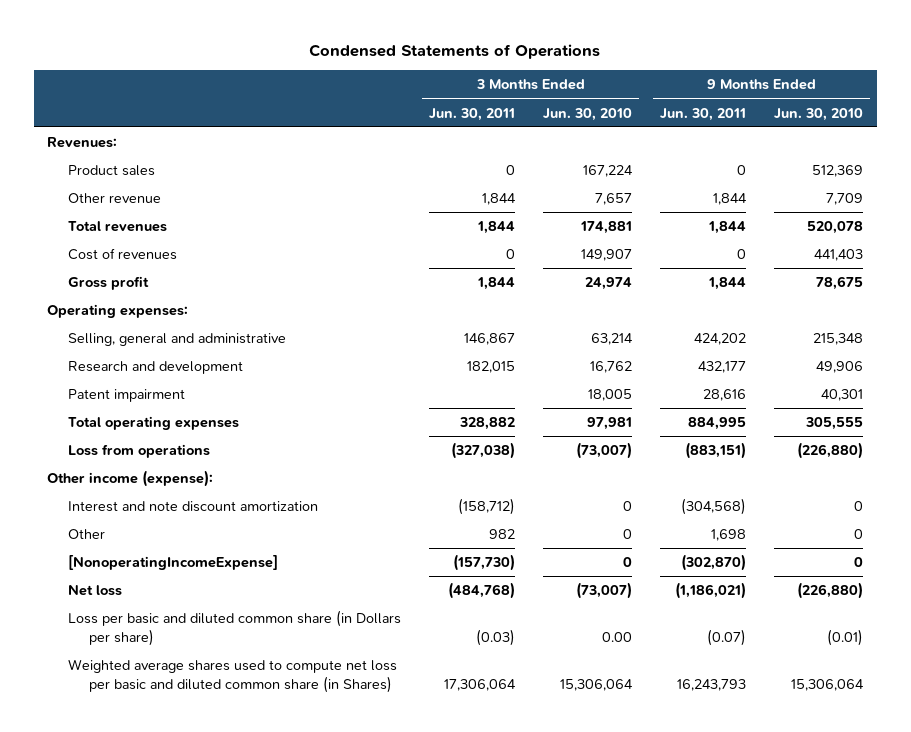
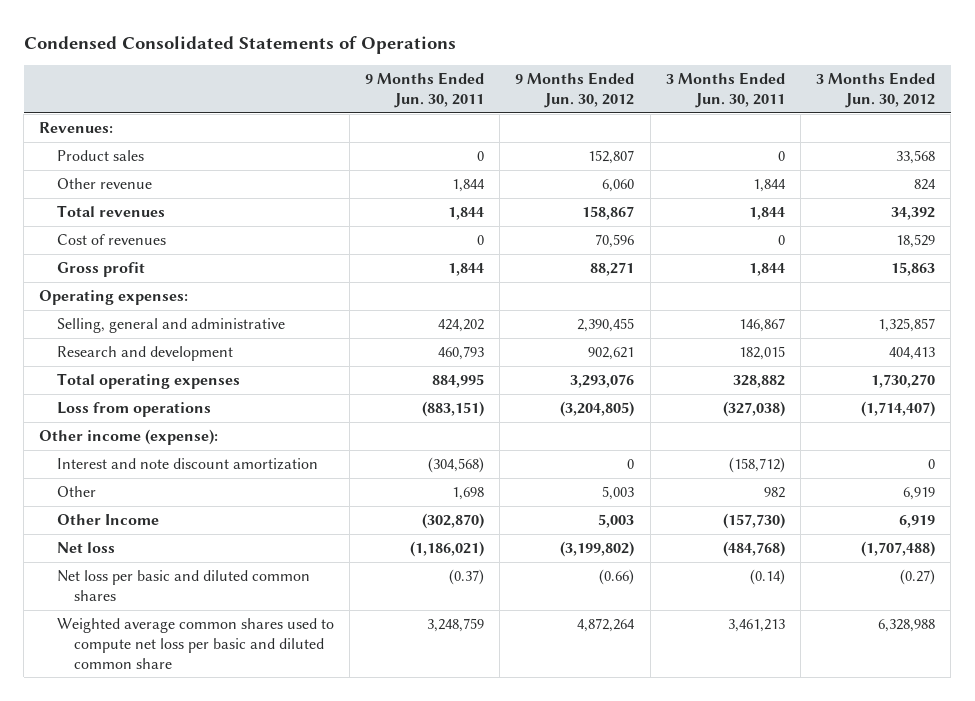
- Condensed Statements of Operations
+ Condensed Consolidated Statements of Operations
- | 3 Months Ended Jun. 30, 2011 | 3 Months Ended Jun. 30, 2010 | 9 Months Ended Jun. 30, 2011 | 9 Months Ended Jun. 30, 2010
+ | 9 Months Ended Jun. 30, 2011 | 9 Months Ended Jun. 30, 2012 | 3 Months Ended Jun. 30, 2011 | 3 Months Ended Jun. 30, 2012
- Research and development | 182,015 | 16,762 | 432,177 | 49,906
- Patent impairment | | 18,005 | 28,616 | 40,301
+ Research and development | 460,793 | 902,621 | 182,015 | 404,413
- [NonoperatingIncomeExpense] | (157,730) | 0 | (302,870) | 0
+ Other Income | (302,870) | 5,003 | (157,730) | 6,919
- Loss per basic and diluted common share (in Dollars per share) | (0.03) | 0.00 | (0.07) | (0.01)
- Weighted average shares used to compute net loss per basic and diluted common share (in Shares) | 17,306,064 | 15,306,064 | 16,243,793 | 15,306,064
+ Net loss per basic and diluted common shares | (0.37) | (0.66) | (0.14) | (0.27)
+ Weighted average common shares used to compute net loss per basic and diluted common share | 3,248,759 | 4,872,264 | 3,461,213 | 6,328,988

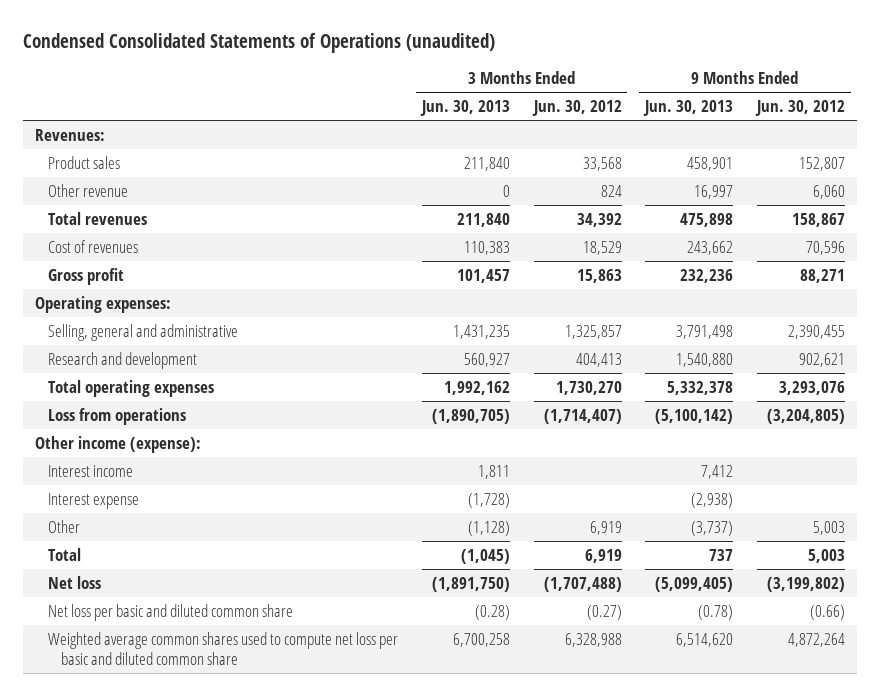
- Condensed Consolidated Statements of Operations
+ Condensed Consolidated Statements of Operations (unaudited)
- | 9 Months Ended Jun. 30, 2011 | 9 Months Ended Jun. 30, 2012 | 3 Months Ended Jun. 30, 2011 | 3 Months Ended Jun. 30, 2012
+ | 3 Months Ended Jun. 30, 2013 | 3 Months Ended Jun. 30, 2012 | 9 Months Ended Jun. 30, 2013 | 9 Months Ended Jun. 30, 2012
- Interest and note discount amortization | (304,568) | 0 | (158,712) | 0
+ Interest income | 1,811 | | 7,412 |
+ Interest expense | (1,728) | | (2,938) |
- Other Income | (302,870) | 5,003 | (157,730) | 6,919
+ Total | (1,045) | 6,919 | 737 | 5,003
- Net loss per basic and diluted common shares | (0.37) | (0.66) | (0.14) | (0.27)
+ Net loss per basic and diluted common share | (0.28) | (0.27) | (0.78) | (0.66)

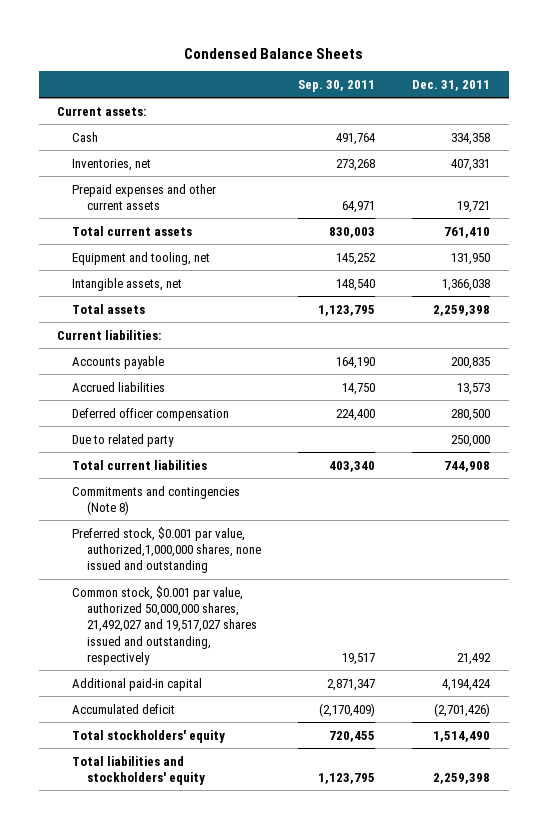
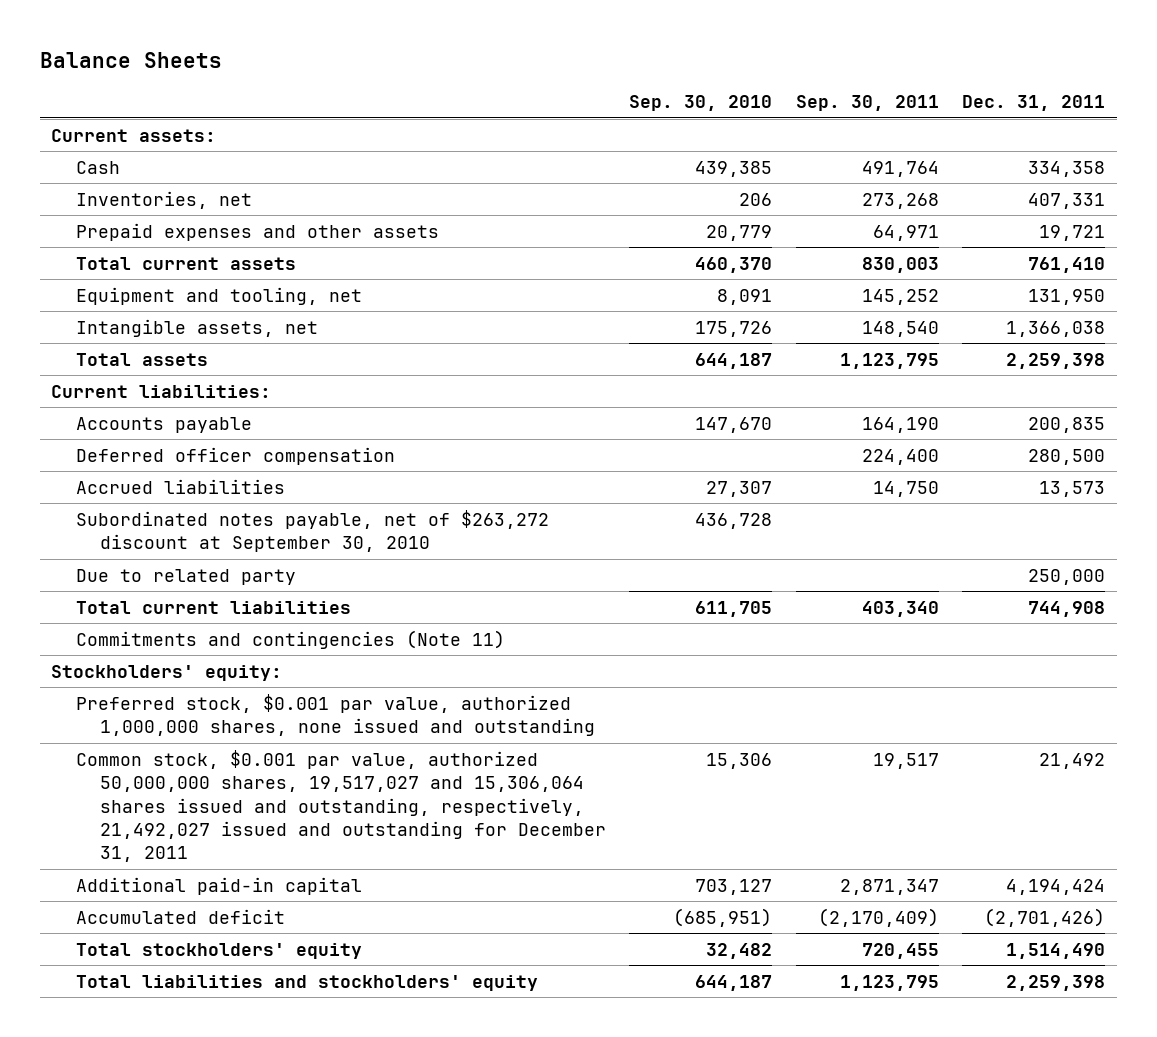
- Condensed Balance Sheets
+ Balance Sheets
- | Sep. 30, 2011 | Dec. 31, 2011
+ | Sep. 30, 2010 | Sep. 30, 2011 | Dec. 31, 2011
- Prepaid expenses and other current assets | 64,971 | 19,721
+ Prepaid expenses and other assets | 20,779 | 64,971 | 19,721
moved down: Accrued liabilities | 27,307 | 14,750 | 13,573
+ Subordinated notes payable, net of $263,272 discount at September 30, 2010 | 436,728 | |
- Commitments and contingencies (Note 8)
- Preferred stock, $0.001 par value, authorized,1,000,000 shares, none issued and outstanding
- Common stock, $0.001 par value, authorized 50,000,000 shares, 21,492,027 and 19,517,027 shares issued and outstanding, respectively | 19,517 | 21,492
+ Commitments and contingencies (Note 11)
+ Stockholders' equity:
+ Preferred stock, $0.001 par value, authorized 1,000,000 shares, none issued and outstanding
+ Common stock, $0.001 par value, authorized 50,000,000 shares, 19,517,027 and 15,306,064 shares issued and outstanding, respectively, 21,492,027 issued and outstanding for December 31, 2011 | 15,306 | 19,517 | 21,492

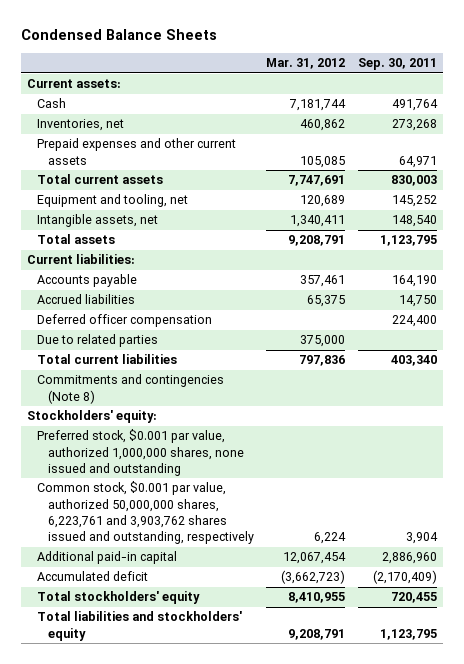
- Balance Sheets
+ Condensed Balance Sheets
- | Sep. 30, 2010 | Sep. 30, 2011 | Dec. 31, 2011
+ | Mar. 31, 2012 | Sep. 30, 2011
- Prepaid expenses and other assets | 20,779 | 64,971 | 19,721
+ Prepaid expenses and other current assets | 105,085 | 64,971
- Subordinated notes payable, net of $263,272 discount at September 30, 2010 | 436,728 | |
- Due to related party | | | 250,000
moved down: Deferred officer compensation | | 224,400
+ Due to related parties | 375,000 |
- Commitments and contingencies (Note 11)
+ Commitments and contingencies (Note 8)
- Common stock, $0.001 par value, authorized 50,000,000 shares, 19,517,027 and 15,306,064 shares issued and outstanding, respectively, 21,492,027 issued and outstanding for December 31, 2011 | 15,306 | 19,517 | 21,492
- Additional paid-in capital | 703,127 | 2,871,347 | 4,194,424
+ Common stock, $0.001 par value, authorized 50,000,000 shares, 6,223,761 and 3,903,762 shares issued and outstanding, respectively | 6,224 | 3,904
+ Additional paid-in capital | 12,067,454 | 2,886,960

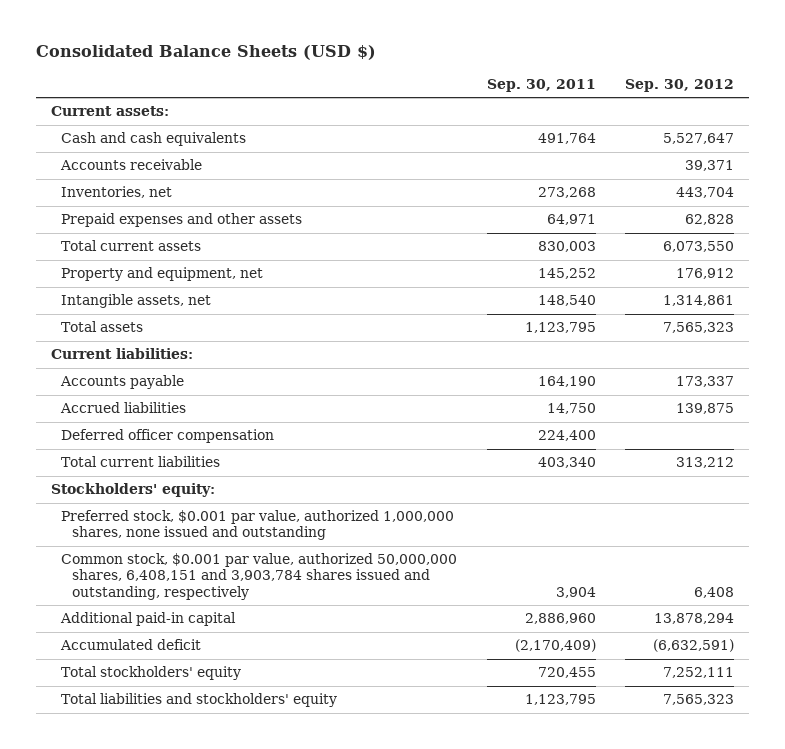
- Condensed Balance Sheets
+ Consolidated Balance Sheets (USD $)
- | Mar. 31, 2012 | Sep. 30, 2011
+ | Sep. 30, 2011 | Sep. 30, 2012
- Cash | 7,181,744 | 491,764
+ Cash and cash equivalents | 491,764 | 5,527,647
+ Accounts receivable | | 39,371
- Prepaid expenses and other current assets | 105,085 | 64,971
+ Prepaid expenses and other assets | 64,971 | 62,828
- Equipment and tooling, net | 120,689 | 145,252
+ Property and equipment, net | 145,252 | 176,912
- Due to related parties | 375,000 |
- Commitments and contingencies (Note 8)
- Common stock, $0.001 par value, authorized 50,000,000 shares, 6,223,761 and 3,903,762 shares issued and outstanding, respectively | 6,224 | 3,904
+ Common stock, $0.001 par value, authorized 50,000,000 shares, 6,408,151 and 3,903,784 shares issued and outstanding, respectively | 3,904 | 6,408

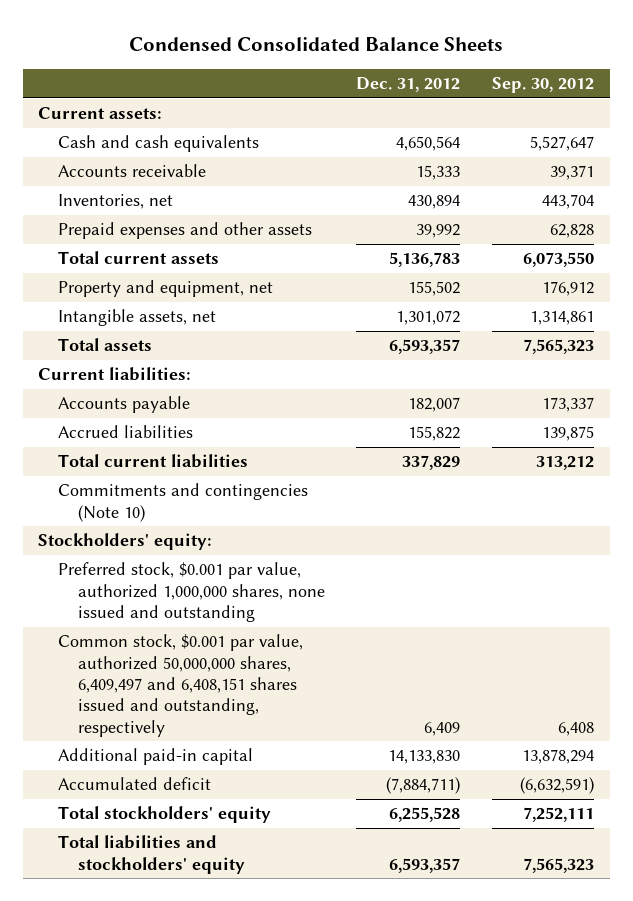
- Consolidated Balance Sheets (USD $)
+ Condensed Consolidated Balance Sheets
- | Sep. 30, 2011 | Sep. 30, 2012
+ | Dec. 31, 2012 | Sep. 30, 2012
- Deferred officer compensation | 224,400 |
+ Commitments and contingencies (Note 10)
- Common stock, $0.001 par value, authorized 50,000,000 shares, 6,408,151 and 3,903,784 shares issued and outstanding, respectively | 3,904 | 6,408
+ Common stock, $0.001 par value, authorized 50,000,000 shares, 6,409,497 and 6,408,151 shares issued and outstanding, respectively | 6,409 | 6,408

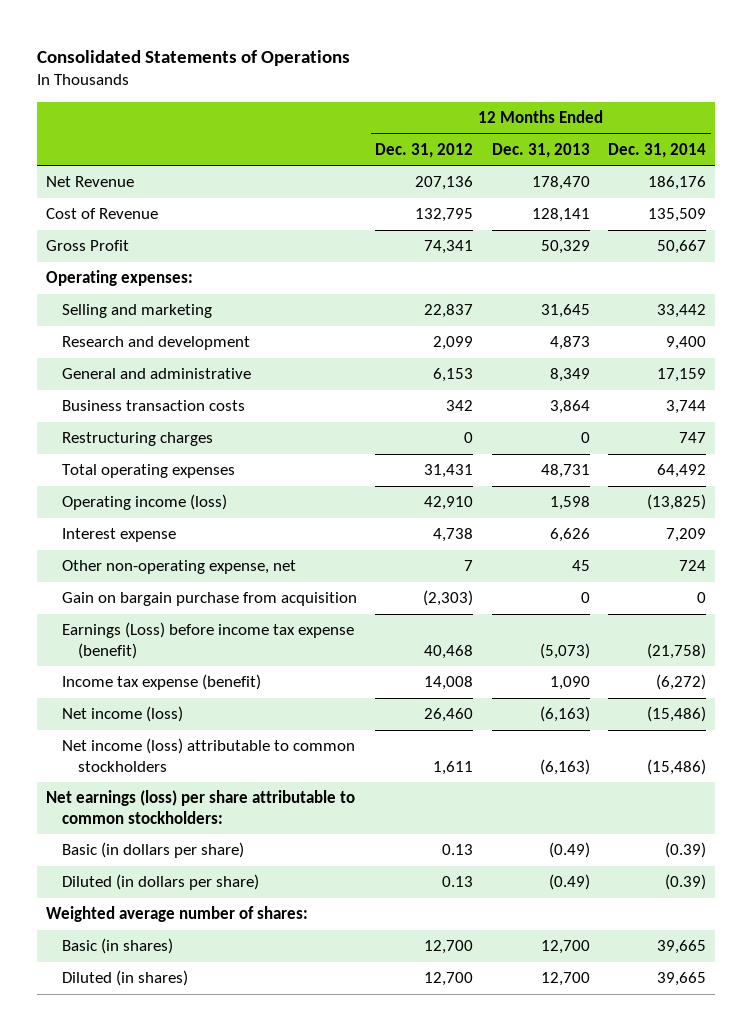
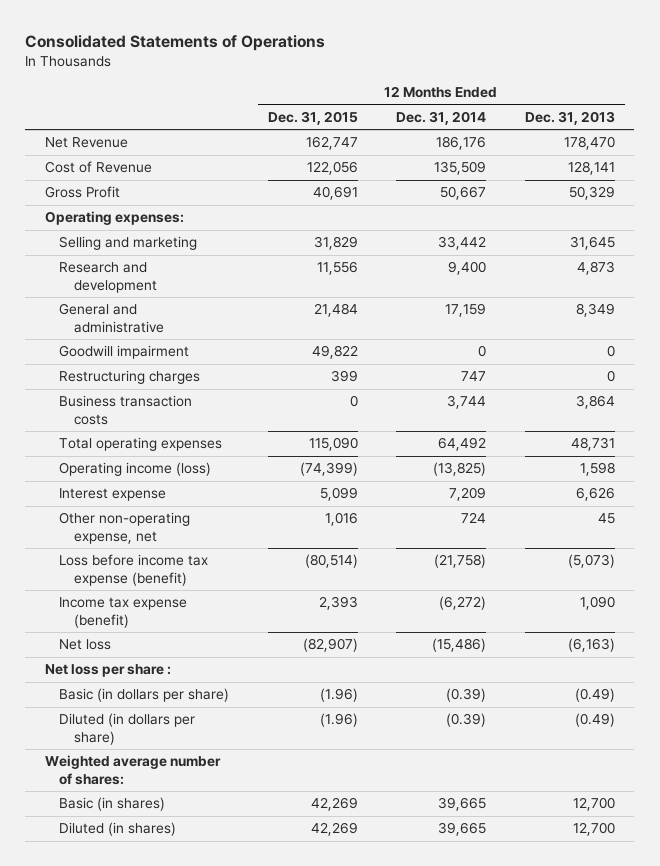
- | 12 Months Ended Dec. 31, 2012 | 12 Months Ended Dec. 31, 2013 | 12 Months Ended Dec. 31, 2014
+ | 12 Months Ended Dec. 31, 2015 | 12 Months Ended Dec. 31, 2014 | 12 Months Ended Dec. 31, 2013
+ Goodwill impairment | 49,822 | 0 | 0
moved down: Business transaction costs | 0 | 3,744 | 3,864
- Gain on bargain purchase from acquisition | (2,303) | 0 | 0
- Earnings (Loss) before income tax expense (benefit) | 40,468 | (5,073) | (21,758)
+ Loss before income tax expense (benefit) | (80,514) | (21,758) | (5,073)
- Net income (loss) | 26,460 | (6,163) | (15,486)
- Net income (loss) attributable to common stockholders | 1,611 | (6,163) | (15,486)
- Net earnings (loss) per share attributable to common stockholders:
+ Net loss | (82,907) | (15,486) | (6,163)
+ Net loss per share :

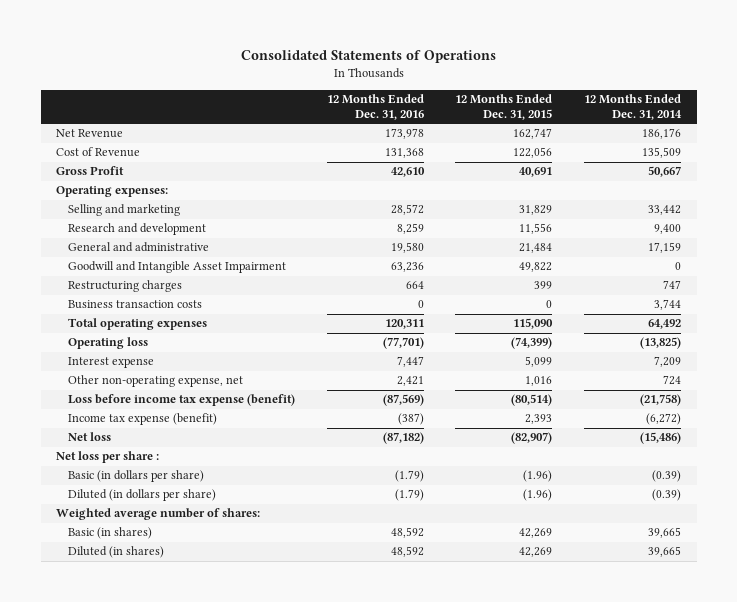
- | 12 Months Ended Dec. 31, 2015 | 12 Months Ended Dec. 31, 2014 | 12 Months Ended Dec. 31, 2013
+ | 12 Months Ended Dec. 31, 2016 | 12 Months Ended Dec. 31, 2015 | 12 Months Ended Dec. 31, 2014
- Goodwill impairment | 49,822 | 0 | 0
+ Goodwill and Intangible Asset Impairment | 63,236 | 49,822 | 0
- Operating income (loss) | (74,399) | (13,825) | 1,598
+ Operating loss | (77,701) | (74,399) | (13,825)

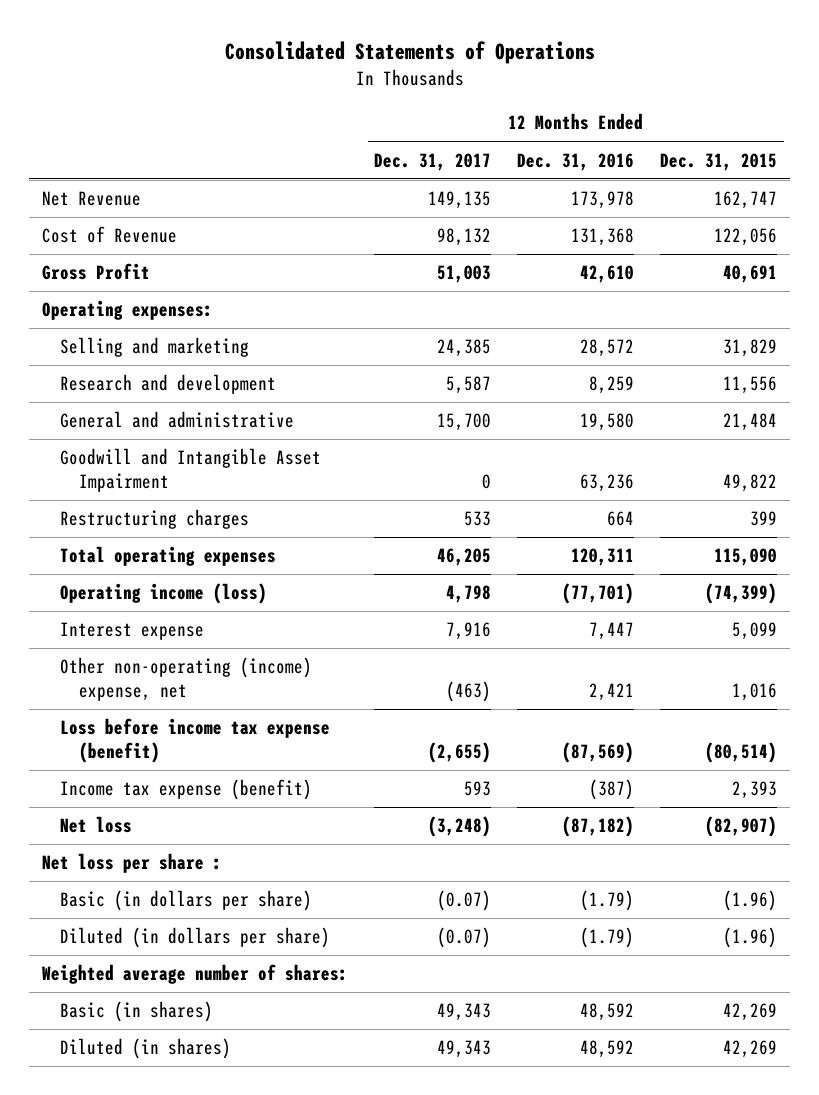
- | 12 Months Ended Dec. 31, 2016 | 12 Months Ended Dec. 31, 2015 | 12 Months Ended Dec. 31, 2014
+ | 12 Months Ended Dec. 31, 2017 | 12 Months Ended Dec. 31, 2016 | 12 Months Ended Dec. 31, 2015
- Business transaction costs | 0 | 0 | 3,744
- Operating loss | (77,701) | (74,399) | (13,825)
+ Operating income (loss) | 4,798 | (77,701) | (74,399)
- Other non-operating expense, net | 2,421 | 1,016 | 724
+ Other non-operating (income) expense, net | (463) | 2,421 | 1,016

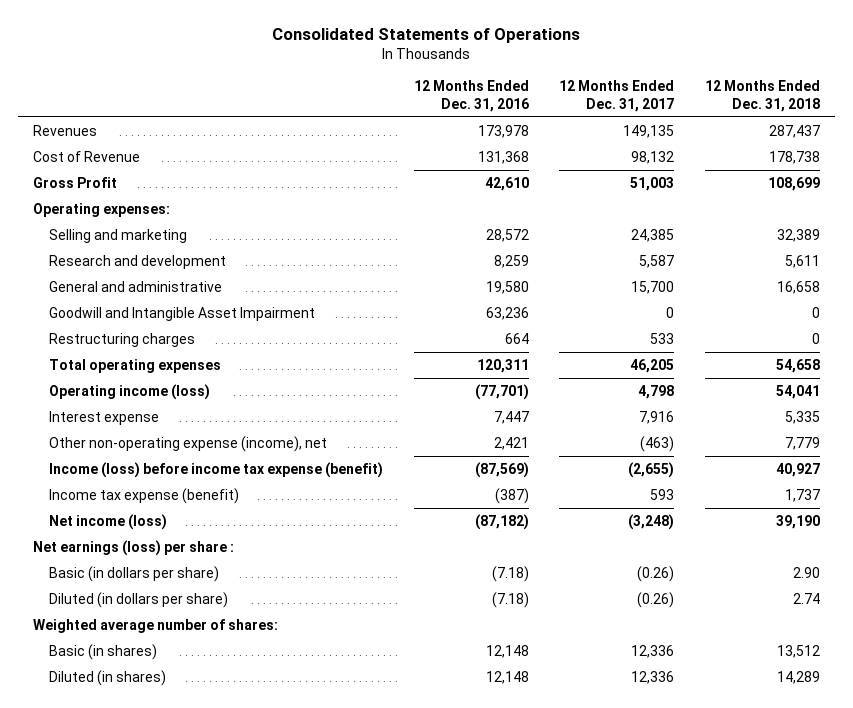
- | 12 Months Ended Dec. 31, 2017 | 12 Months Ended Dec. 31, 2016 | 12 Months Ended Dec. 31, 2015
+ | 12 Months Ended Dec. 31, 2016 | 12 Months Ended Dec. 31, 2017 | 12 Months Ended Dec. 31, 2018
- Net Revenue | 149,135 | 173,978 | 162,747
+ Revenues | 173,978 | 149,135 | 287,437
- Other non-operating (income) expense, net | (463) | 2,421 | 1,016
- Loss before income tax expense (benefit) | (2,655) | (87,569) | (80,514)
+ Other non-operating expense (income), net | 2,421 | (463) | 7,779
+ Income (loss) before income tax expense (benefit) | (87,569) | (2,655) | 40,927
- Net loss | (3,248) | (87,182) | (82,907)
- Net loss per share :
- Basic (in dollars per share) | (0.07) | (1.79) | (1.96)
- Diluted (in dollars per share) | (0.07) | (1.79) | (1.96)
+ Net income (loss) | (87,182) | (3,248) | 39,190
+ Net earnings (loss) per share :
+ Basic (in dollars per share) | (7.18) | (0.26) | 2.90
+ Diluted (in dollars per share) | (7.18) | (0.26) | 2.74
- Basic (in shares) | 49,343 | 48,592 | 42,269
- Diluted (in shares) | 49,343 | 48,592 | 42,269
+ Basic (in shares) | 12,148 | 12,336 | 13,512
+ Diluted (in shares) | 12,148 | 12,336 | 14,289

